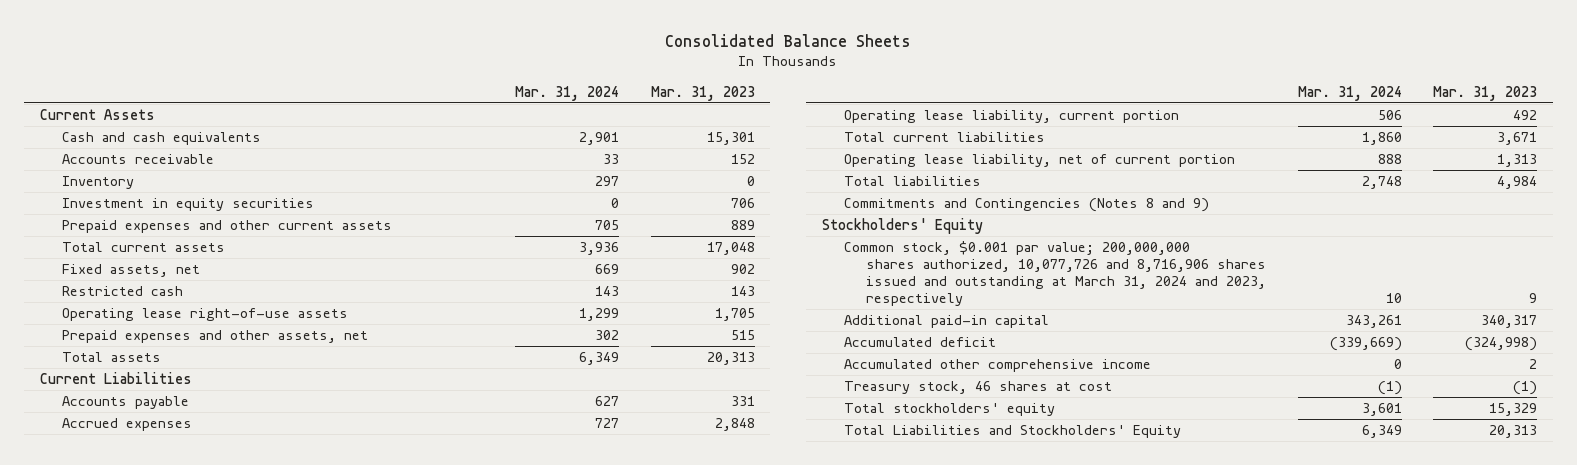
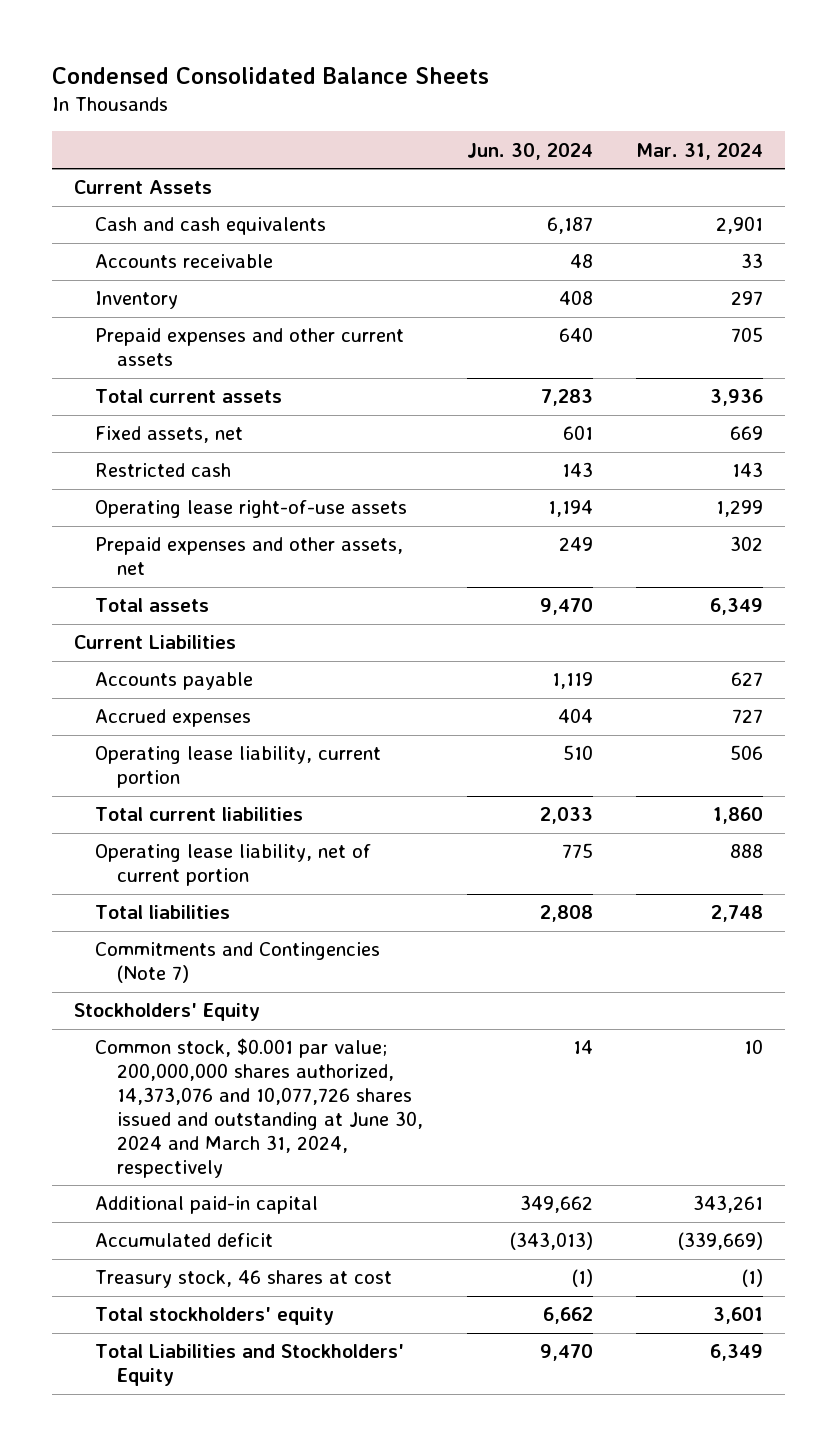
- Consolidated Balance Sheets
+ Condensed Consolidated Balance Sheets
- | Mar. 31, 2024 | Mar. 31, 2023
+ | Jun. 30, 2024 | Mar. 31, 2024
- Investment in equity securities | 0 | 706
- Commitments and Contingencies (Notes 8 and 9)
+ Commitments and Contingencies (Note 7)
- Common stock, $0.001 par value; 200,000,000 shares authorized, 10,077,726 and 8,716,906 shares issued and outstanding at March 31, 2024 and 2023, respectively | 10 | 9
+ Common stock, $0.001 par value; 200,000,000 shares authorized, 14,373,076 and 10,077,726 shares issued and outstanding at June 30, 2024 and March 31, 2024, respectively | 14 | 10
- Accumulated other comprehensive income | 0 | 2

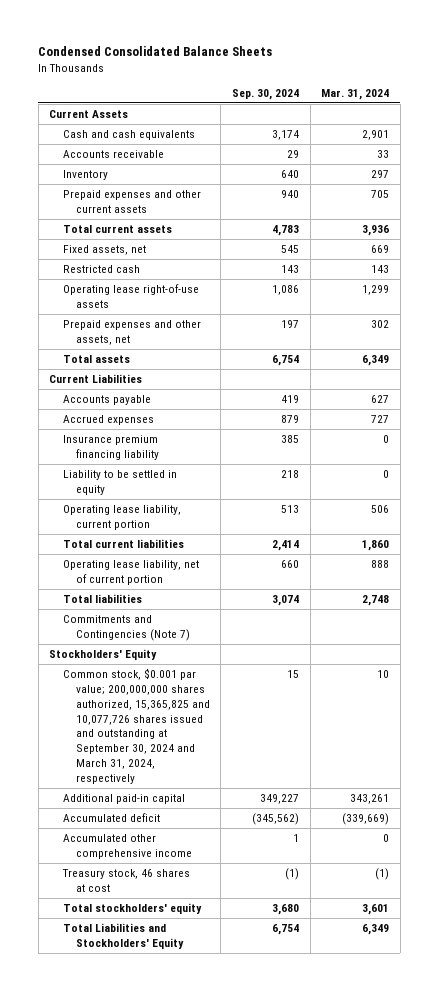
- | Jun. 30, 2024 | Mar. 31, 2024
+ | Sep. 30, 2024 | Mar. 31, 2024
+ Insurance premium financing liability | 385 | 0
+ Liability to be settled in equity | 218 | 0
- Common stock, $0.001 par value; 200,000,000 shares authorized, 14,373,076 and 10,077,726 shares issued and outstanding at June 30, 2024 and March 31, 2024, respectively | 14 | 10
+ Common stock, $0.001 par value; 200,000,000 shares authorized, 15,365,825 and 10,077,726 shares issued and outstanding at September 30, 2024 and March 31, 2024, respectively | 15 | 10
+ Accumulated other comprehensive income | 1 | 0

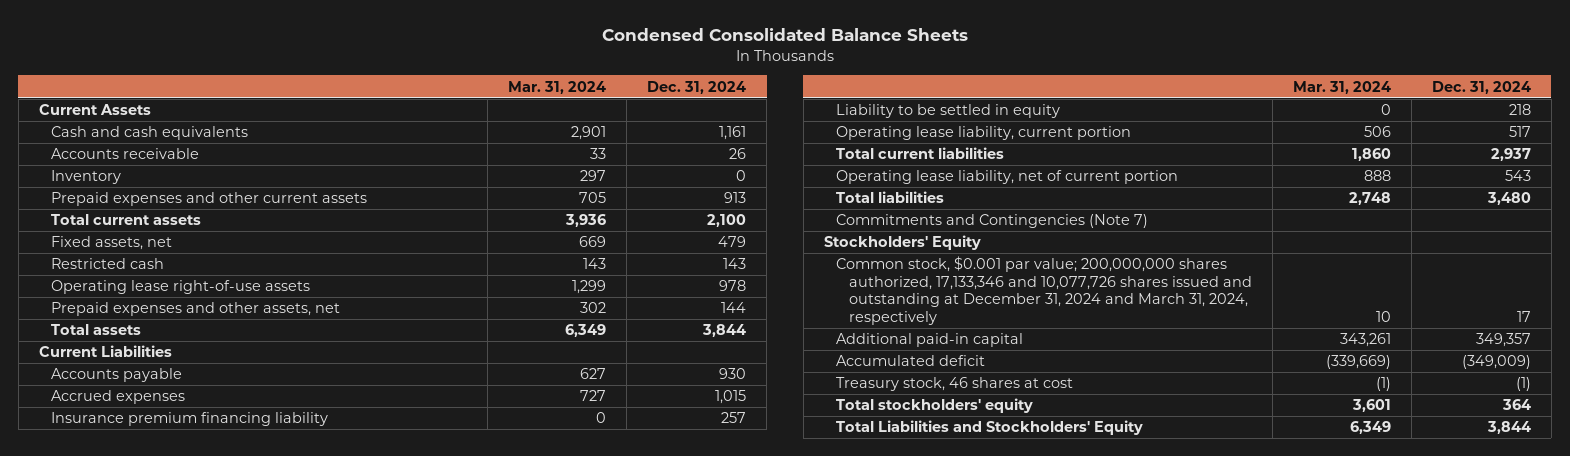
- | Sep. 30, 2024 | Mar. 31, 2024
+ | Mar. 31, 2024 | Dec. 31, 2024
- Common stock, $0.001 par value; 200,000,000 shares authorized, 15,365,825 and 10,077,726 shares issued and outstanding at September 30, 2024 and March 31, 2024, respectively | 15 | 10
+ Common stock, $0.001 par value; 200,000,000 shares authorized, 17,133,346 and 10,077,726 shares issued and outstanding at December 31, 2024 and March 31, 2024, respectively | 10 | 17
- Accumulated other comprehensive income | 1 | 0

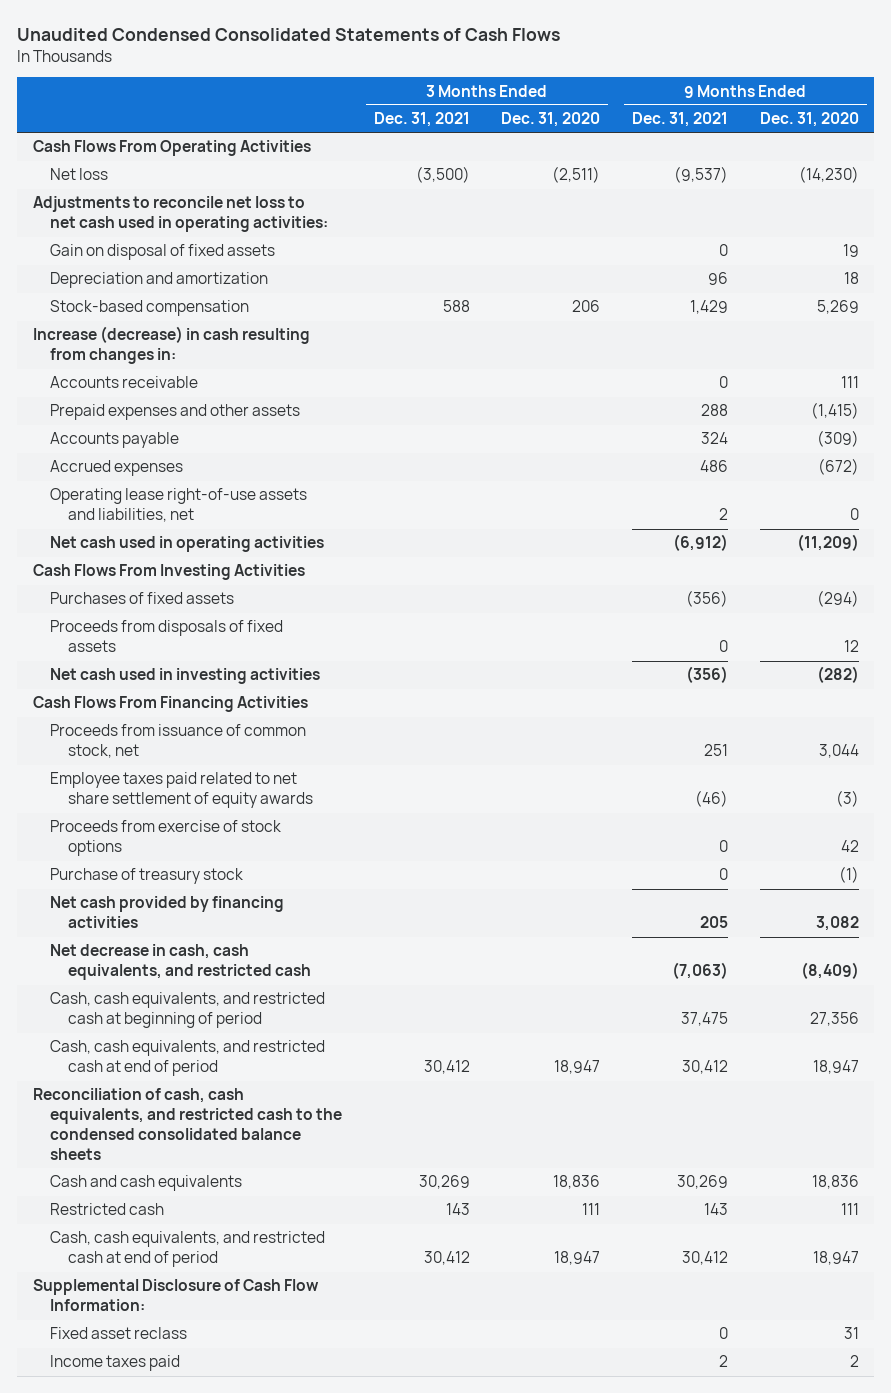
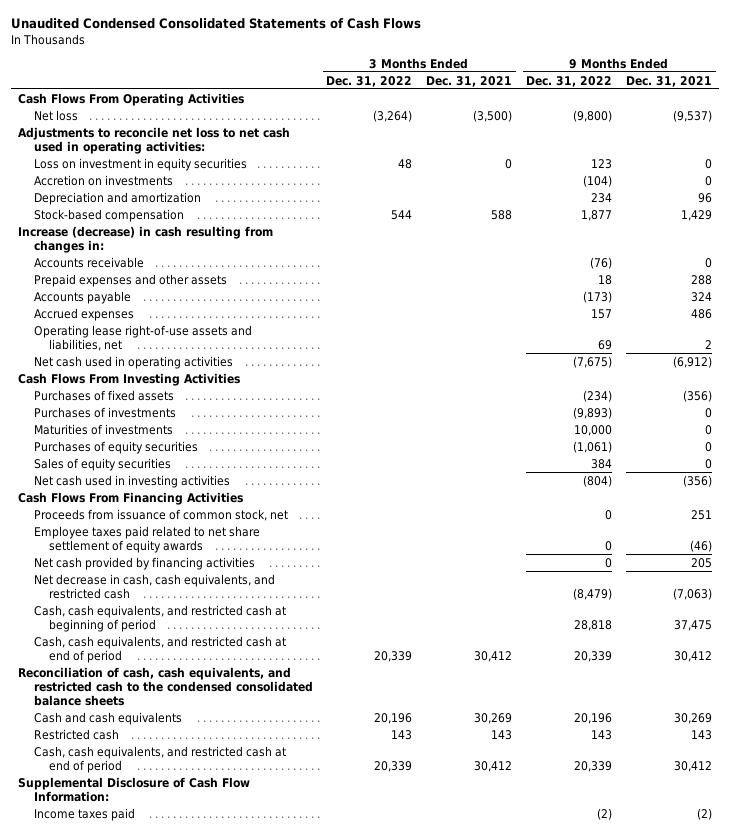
- | 3 Months Ended Dec. 31, 2021 | 3 Months Ended Dec. 31, 2020 | 9 Months Ended Dec. 31, 2021 | 9 Months Ended Dec. 31, 2020
+ | 3 Months Ended Dec. 31, 2022 | 3 Months Ended Dec. 31, 2021 | 9 Months Ended Dec. 31, 2022 | 9 Months Ended Dec. 31, 2021
- Gain on disposal of fixed assets | | | 0 | 19
+ Loss on investment in equity securities | 48 | 0 | 123 | 0
+ Accretion on investments | | | (104) | 0
- Proceeds from disposals of fixed assets | | | 0 | 12
+ Purchases of investments | | | (9,893) | 0
+ Maturities of investments | | | 10,000 | 0
+ Purchases of equity securities | | | (1,061) | 0
+ Sales of equity securities | | | 384 | 0
- Proceeds from exercise of stock options | | | 0 | 42
- Purchase of treasury stock | | | 0 | (1)
- Fixed asset reclass | | | 0 | 31
- Income taxes paid | | | 2 | 2
+ Income taxes paid | | | (2) | (2)

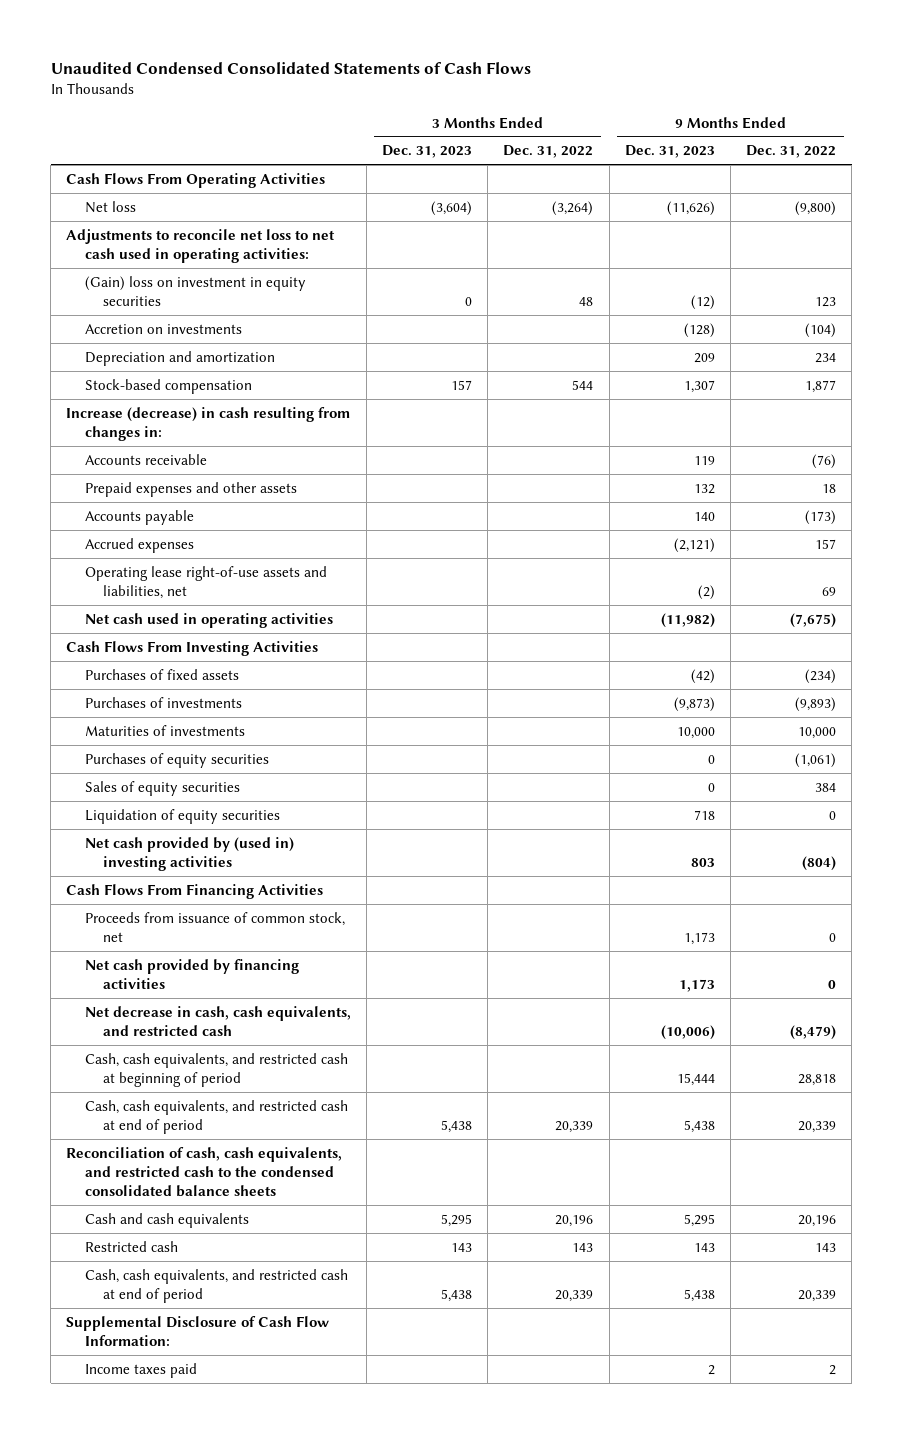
- | 3 Months Ended Dec. 31, 2022 | 3 Months Ended Dec. 31, 2021 | 9 Months Ended Dec. 31, 2022 | 9 Months Ended Dec. 31, 2021
+ | 3 Months Ended Dec. 31, 2023 | 3 Months Ended Dec. 31, 2022 | 9 Months Ended Dec. 31, 2023 | 9 Months Ended Dec. 31, 2022
- Loss on investment in equity securities | 48 | 0 | 123 | 0
+ (Gain) loss on investment in equity securities | 0 | 48 | (12) | 123
- Net cash used in investing activities | | | (804) | (356)
+ Liquidation of equity securities | | | 718 | 0
+ Net cash provided by (used in) investing activities | | | 803 | (804)
- Employee taxes paid related to net share settlement of equity awards | | | 0 | (46)
- Income taxes paid | | | (2) | (2)
+ Income taxes paid | | | 2 | 2

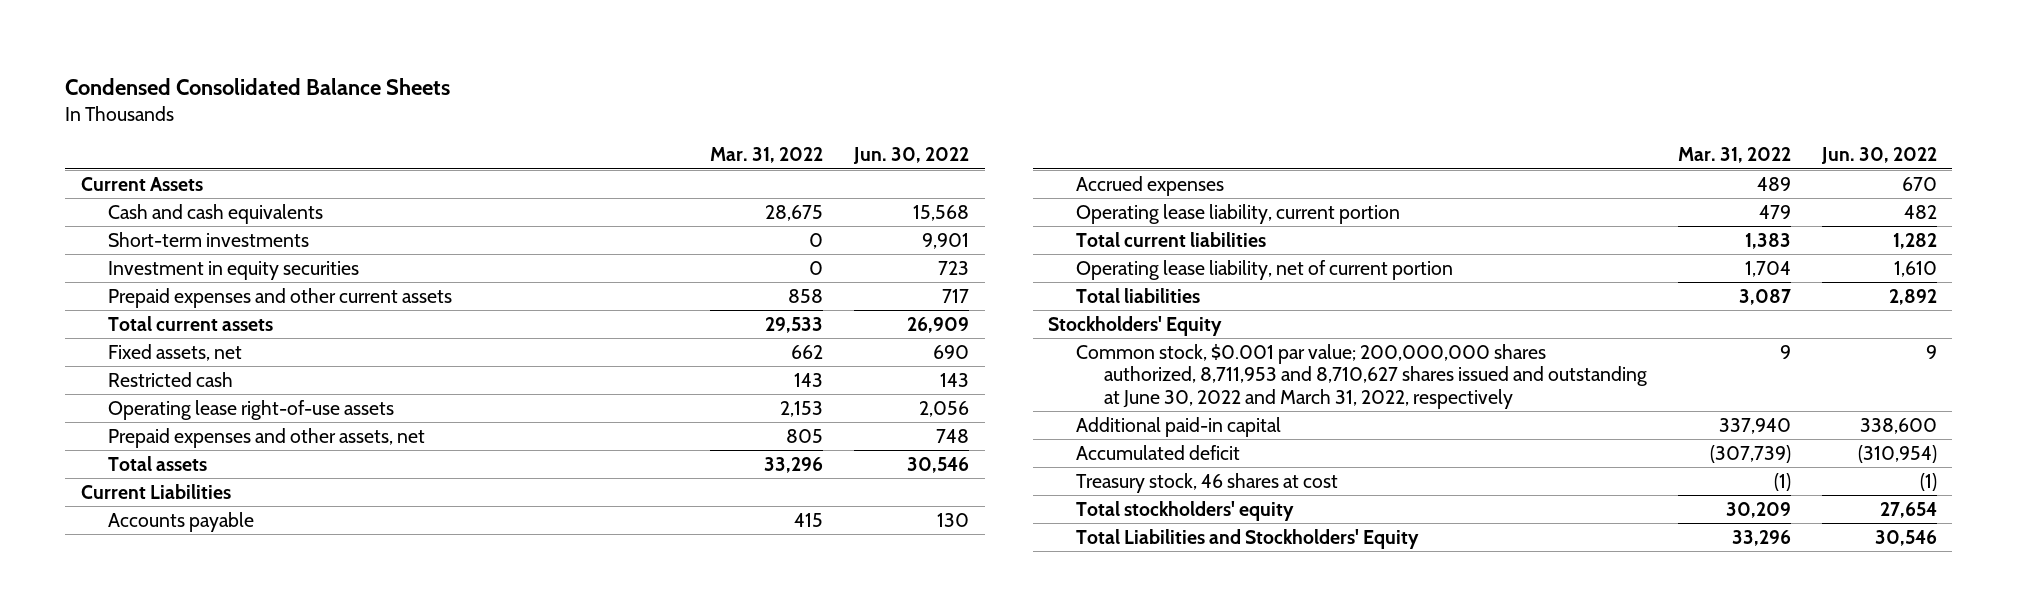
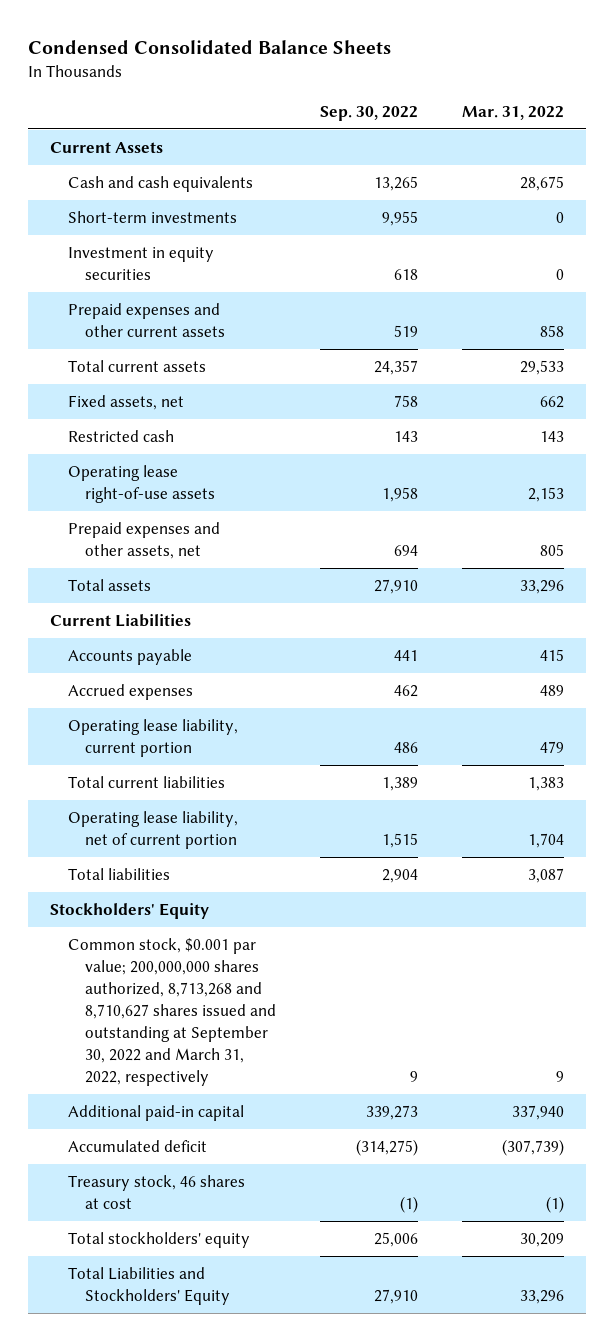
- | Mar. 31, 2022 | Jun. 30, 2022
+ | Sep. 30, 2022 | Mar. 31, 2022
- Common stock, $0.001 par value; 200,000,000 shares authorized, 8,711,953 and 8,710,627 shares issued and outstanding at June 30, 2022 and March 31, 2022, respectively | 9 | 9
+ Common stock, $0.001 par value; 200,000,000 shares authorized, 8,713,268 and 8,710,627 shares issued and outstanding at September 30, 2022 and March 31, 2022, respectively | 9 | 9

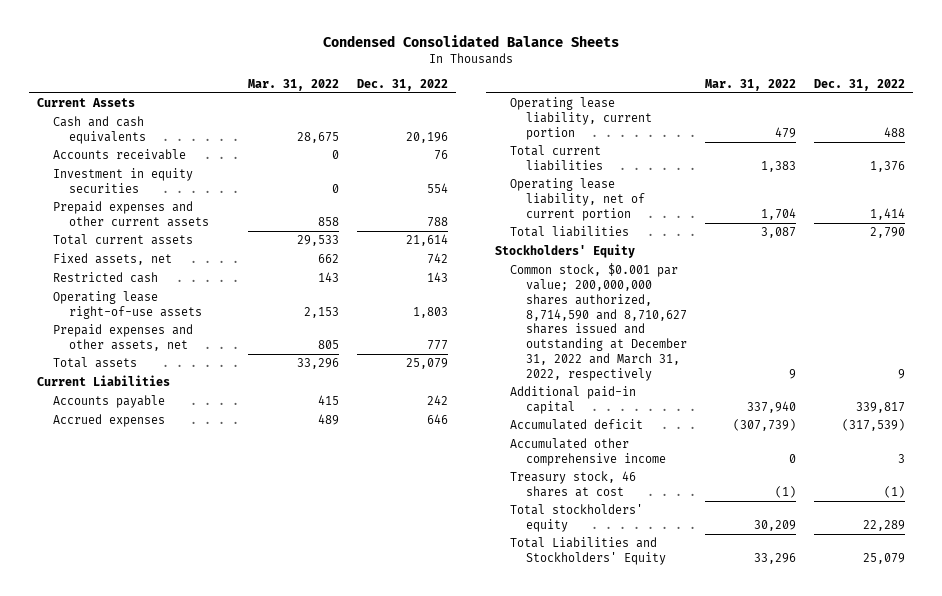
- | Sep. 30, 2022 | Mar. 31, 2022
+ | Mar. 31, 2022 | Dec. 31, 2022
- Short-term investments | 9,955 | 0
+ Accounts receivable | 0 | 76
- Common stock, $0.001 par value; 200,000,000 shares authorized, 8,713,268 and 8,710,627 shares issued and outstanding at September 30, 2022 and March 31, 2022, respectively | 9 | 9
+ Common stock, $0.001 par value; 200,000,000 shares authorized, 8,714,590 and 8,710,627 shares issued and outstanding at December 31, 2022 and March 31, 2022, respectively | 9 | 9
+ Accumulated other comprehensive income | 0 | 3

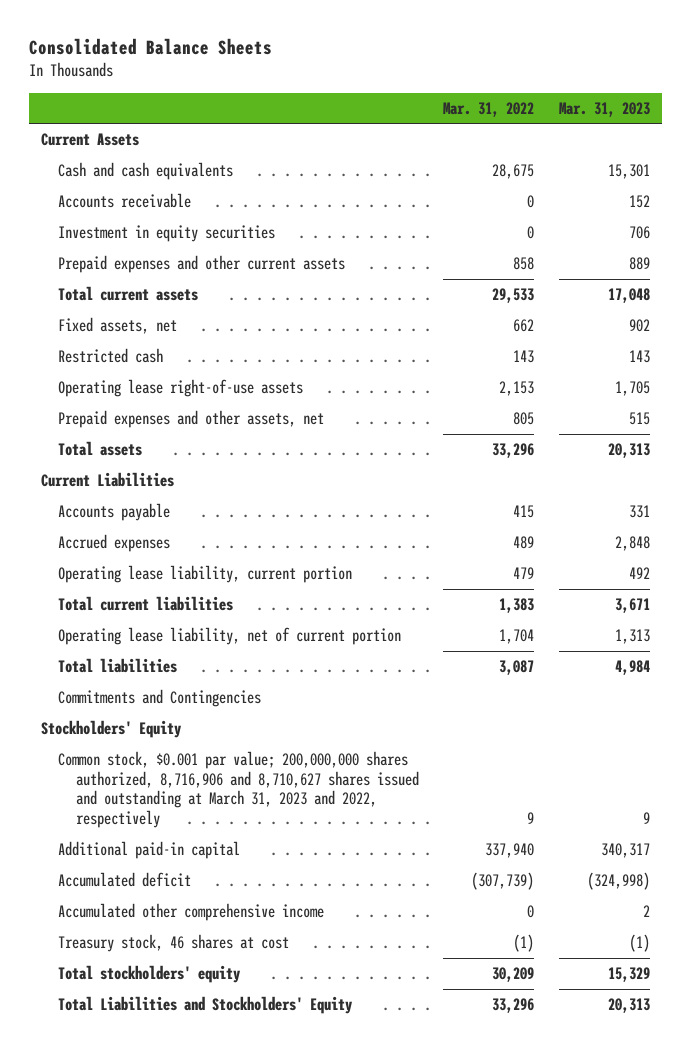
- Condensed Consolidated Balance Sheets
+ Consolidated Balance Sheets
- | Mar. 31, 2022 | Dec. 31, 2022
+ | Mar. 31, 2022 | Mar. 31, 2023
+ Commitments and Contingencies
- Common stock, $0.001 par value; 200,000,000 shares authorized, 8,714,590 and 8,710,627 shares issued and outstanding at December 31, 2022 and March 31, 2022, respectively | 9 | 9
+ Common stock, $0.001 par value; 200,000,000 shares authorized, 8,716,906 and 8,710,627 shares issued and outstanding at March 31, 2023 and 2022, respectively | 9 | 9

